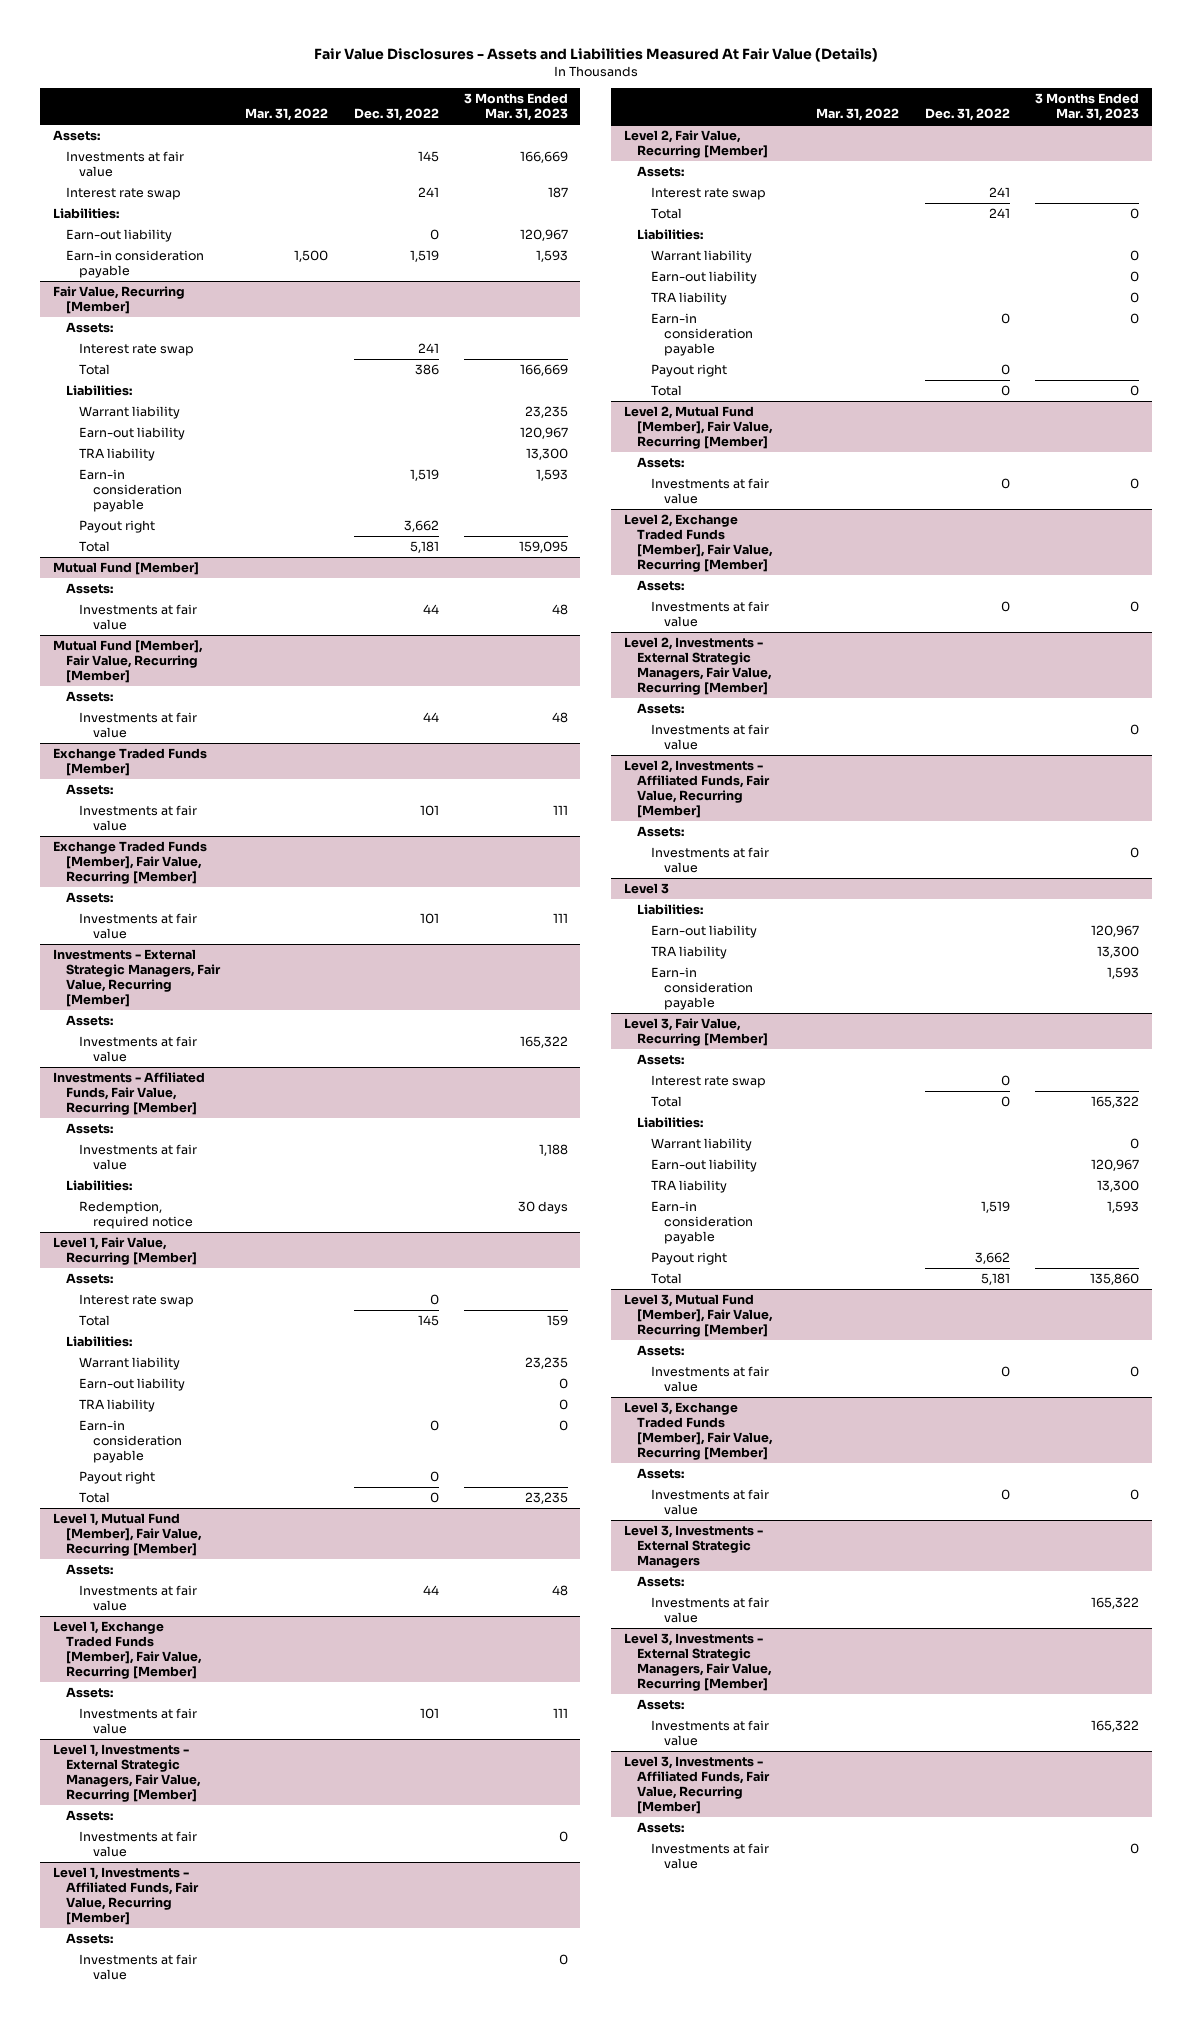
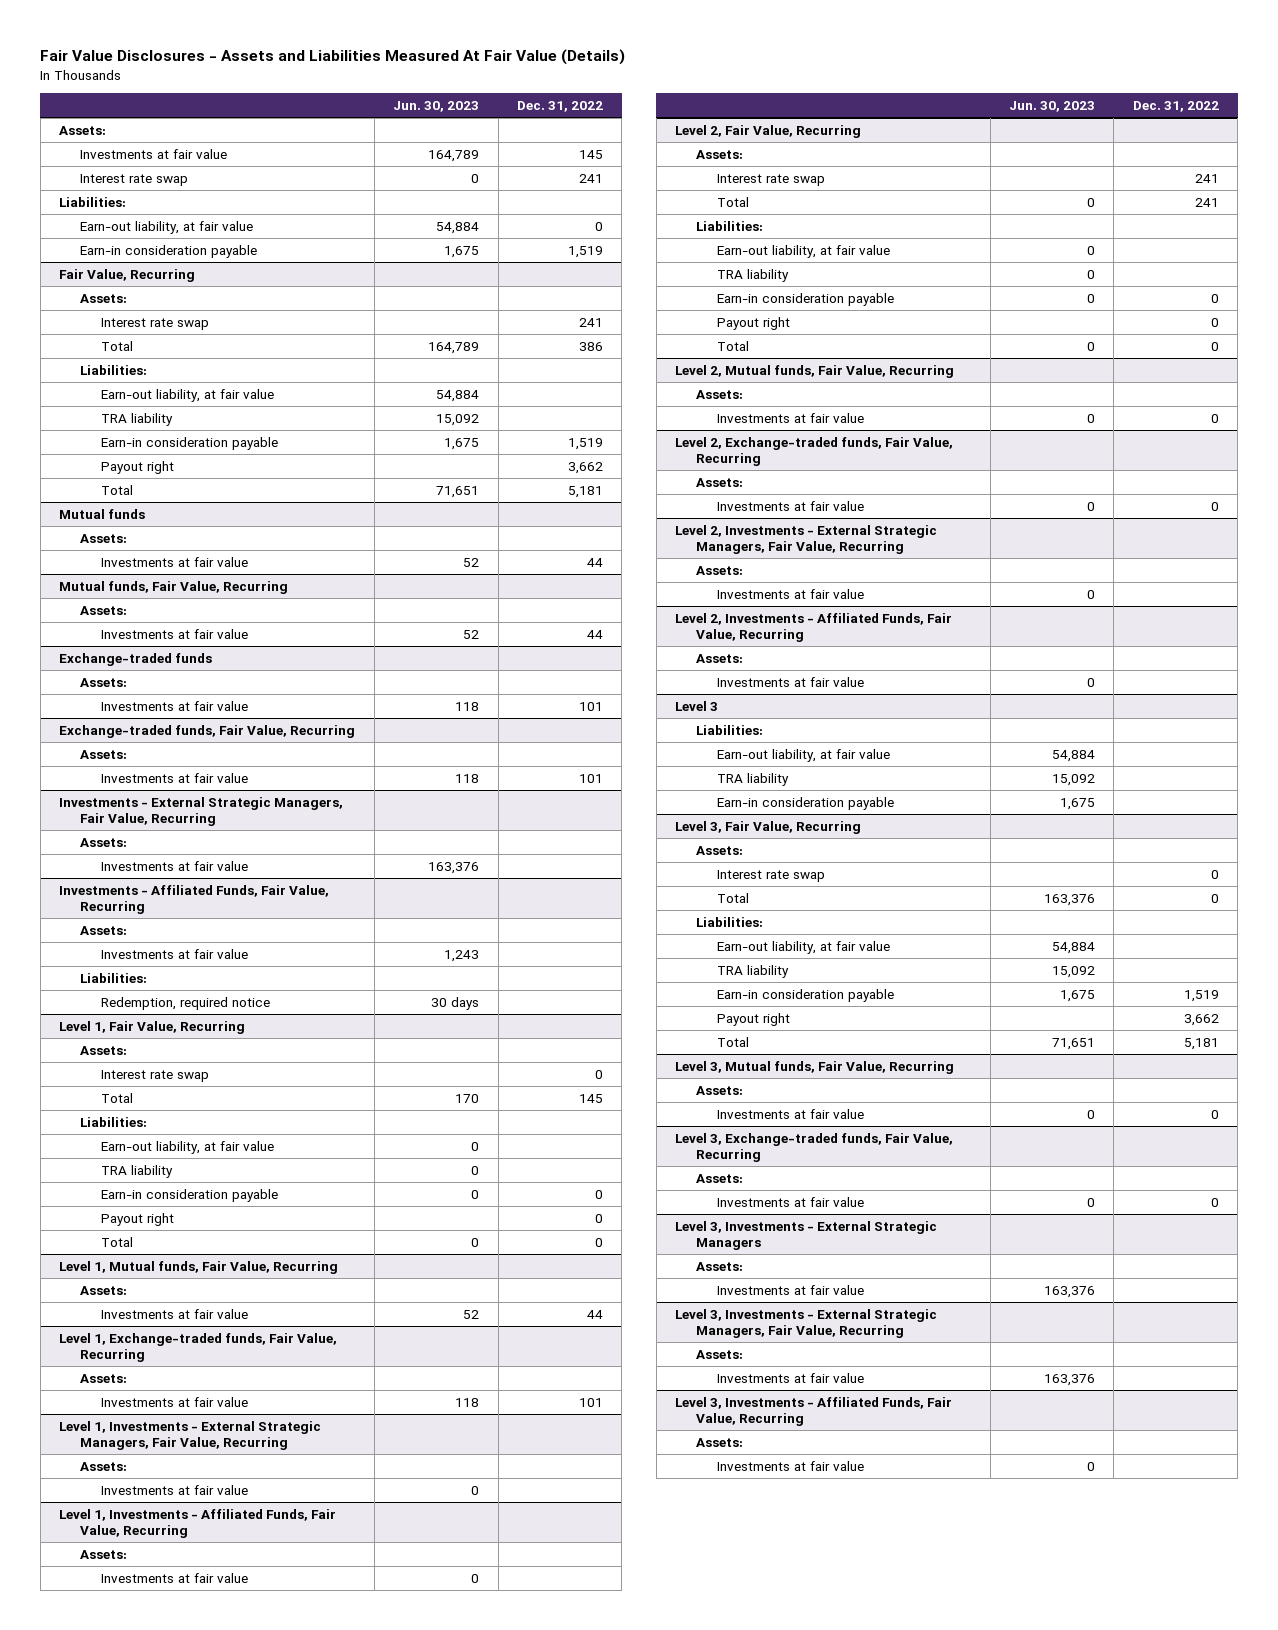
- | Mar. 31, 2022 | Dec. 31, 2022 | 3 Months Ended Mar. 31, 2023
+ | Jun. 30, 2023 | Dec. 31, 2022
- Earn-out liability | | 0 | 120,967
+ Earn-out liability, at fair value | 54,884 | 0
- Fair Value, Recurring [Member]
+ Fair Value, Recurring
- Warrant liability | | | 23,235
- Earn-out liability | | | 120,967
+ Earn-out liability, at fair value | 54,884 |
- Mutual Fund [Member]
+ Mutual funds
- Mutual Fund [Member], Fair Value, Recurring [Member]
+ Mutual funds, Fair Value, Recurring
- Exchange Traded Funds [Member]
+ Exchange-traded funds
- Exchange Traded Funds [Member], Fair Value, Recurring [Member]
+ Exchange-traded funds, Fair Value, Recurring
- Investments - External Strategic Managers, Fair Value, Recurring [Member]
+ Investments - External Strategic Managers, Fair Value, Recurring
- Investments - Affiliated Funds, Fair Value, Recurring [Member]
+ Investments - Affiliated Funds, Fair Value, Recurring
- Level 1, Fair Value, Recurring [Member]
+ Level 1, Fair Value, Recurring
- Warrant liability | | | 23,235
- Earn-out liability | | | 0
+ Earn-out liability, at fair value | 0 |
- Level 1, Mutual Fund [Member], Fair Value, Recurring [Member]
+ Level 1, Mutual funds, Fair Value, Recurring
- Level 1, Exchange Traded Funds [Member], Fair Value, Recurring [Member]
+ Level 1, Exchange-traded funds, Fair Value, Recurring
- Level 1, Investments - External Strategic Managers, Fair Value, Recurring [Member]
+ Level 1, Investments - External Strategic Managers, Fair Value, Recurring
- Level 1, Investments - Affiliated Funds, Fair Value, Recurring [Member]
+ Level 1, Investments - Affiliated Funds, Fair Value, Recurring
- Level 2, Fair Value, Recurring [Member]
+ Level 2, Fair Value, Recurring
- Warrant liability | | | 0
- Earn-out liability | | | 0
+ Earn-out liability, at fair value | 0 |
- Level 2, Mutual Fund [Member], Fair Value, Recurring [Member]
+ Level 2, Mutual funds, Fair Value, Recurring
- Level 2, Exchange Traded Funds [Member], Fair Value, Recurring [Member]
+ Level 2, Exchange-traded funds, Fair Value, Recurring
- Level 2, Investments - External Strategic Managers, Fair Value, Recurring [Member]
+ Level 2, Investments - External Strategic Managers, Fair Value, Recurring
- Level 2, Investments - Affiliated Funds, Fair Value, Recurring [Member]
+ Level 2, Investments - Affiliated Funds, Fair Value, Recurring
@ Level 3
- Earn-out liability | | | 120,967
+ Earn-out liability, at fair value | 54,884 |
- Level 3, Fair Value, Recurring [Member]
+ Level 3, Fair Value, Recurring
- Warrant liability | | | 0
- Earn-out liability | | | 120,967
+ Earn-out liability, at fair value | 54,884 |
- Level 3, Mutual Fund [Member], Fair Value, Recurring [Member]
+ Level 3, Mutual funds, Fair Value, Recurring
- Level 3, Exchange Traded Funds [Member], Fair Value, Recurring [Member]
+ Level 3, Exchange-traded funds, Fair Value, Recurring
- Level 3, Investments - External Strategic Managers, Fair Value, Recurring [Member]
+ Level 3, Investments - External Strategic Managers, Fair Value, Recurring
- Level 3, Investments - Affiliated Funds, Fair Value, Recurring [Member]
+ Level 3, Investments - Affiliated Funds, Fair Value, Recurring

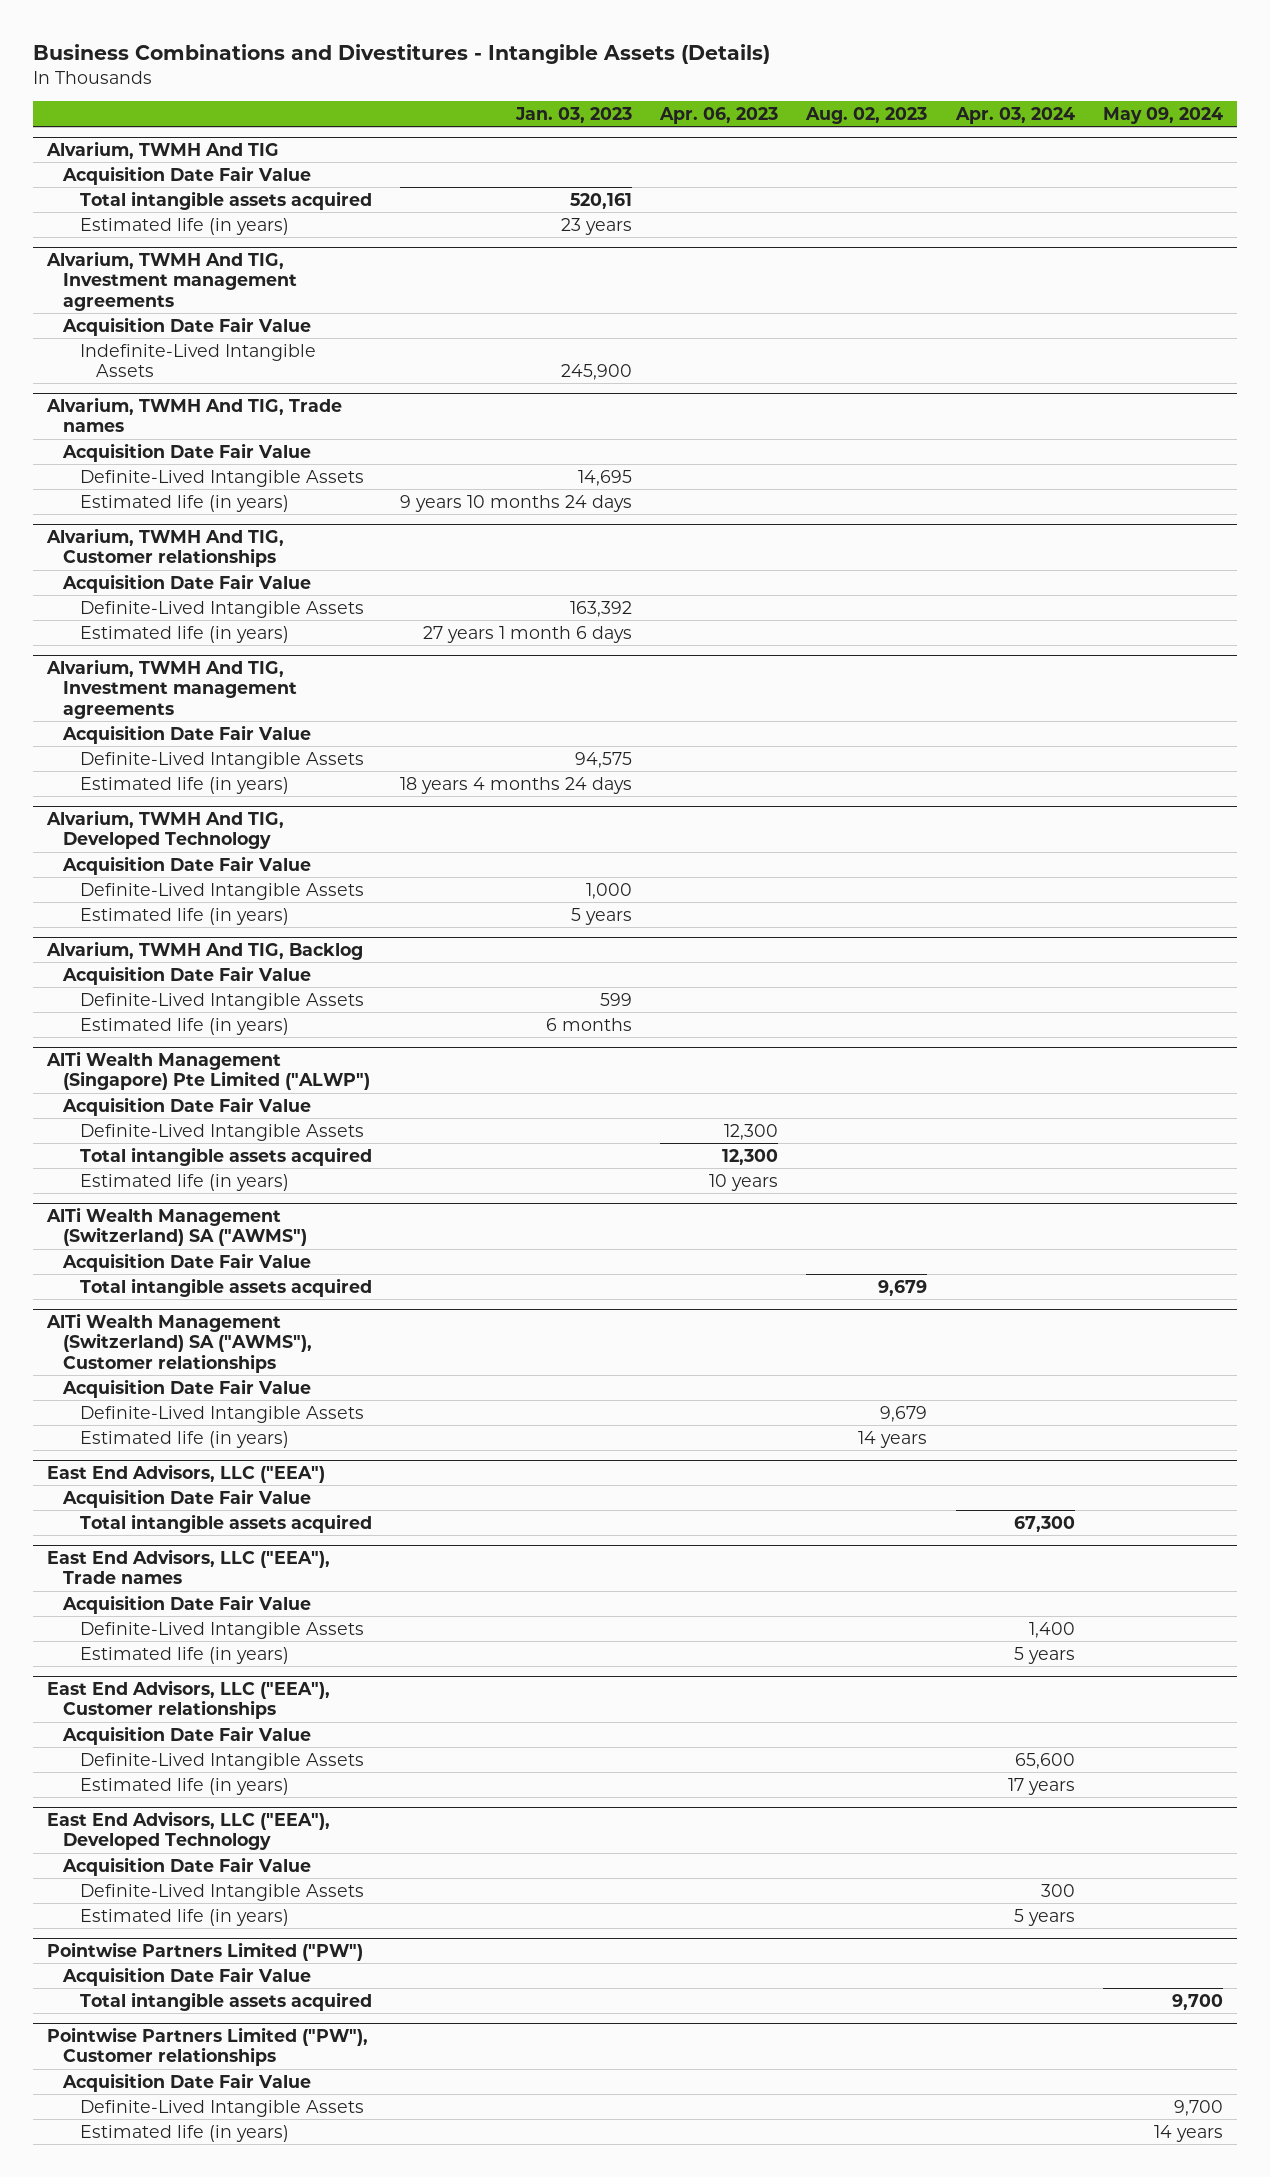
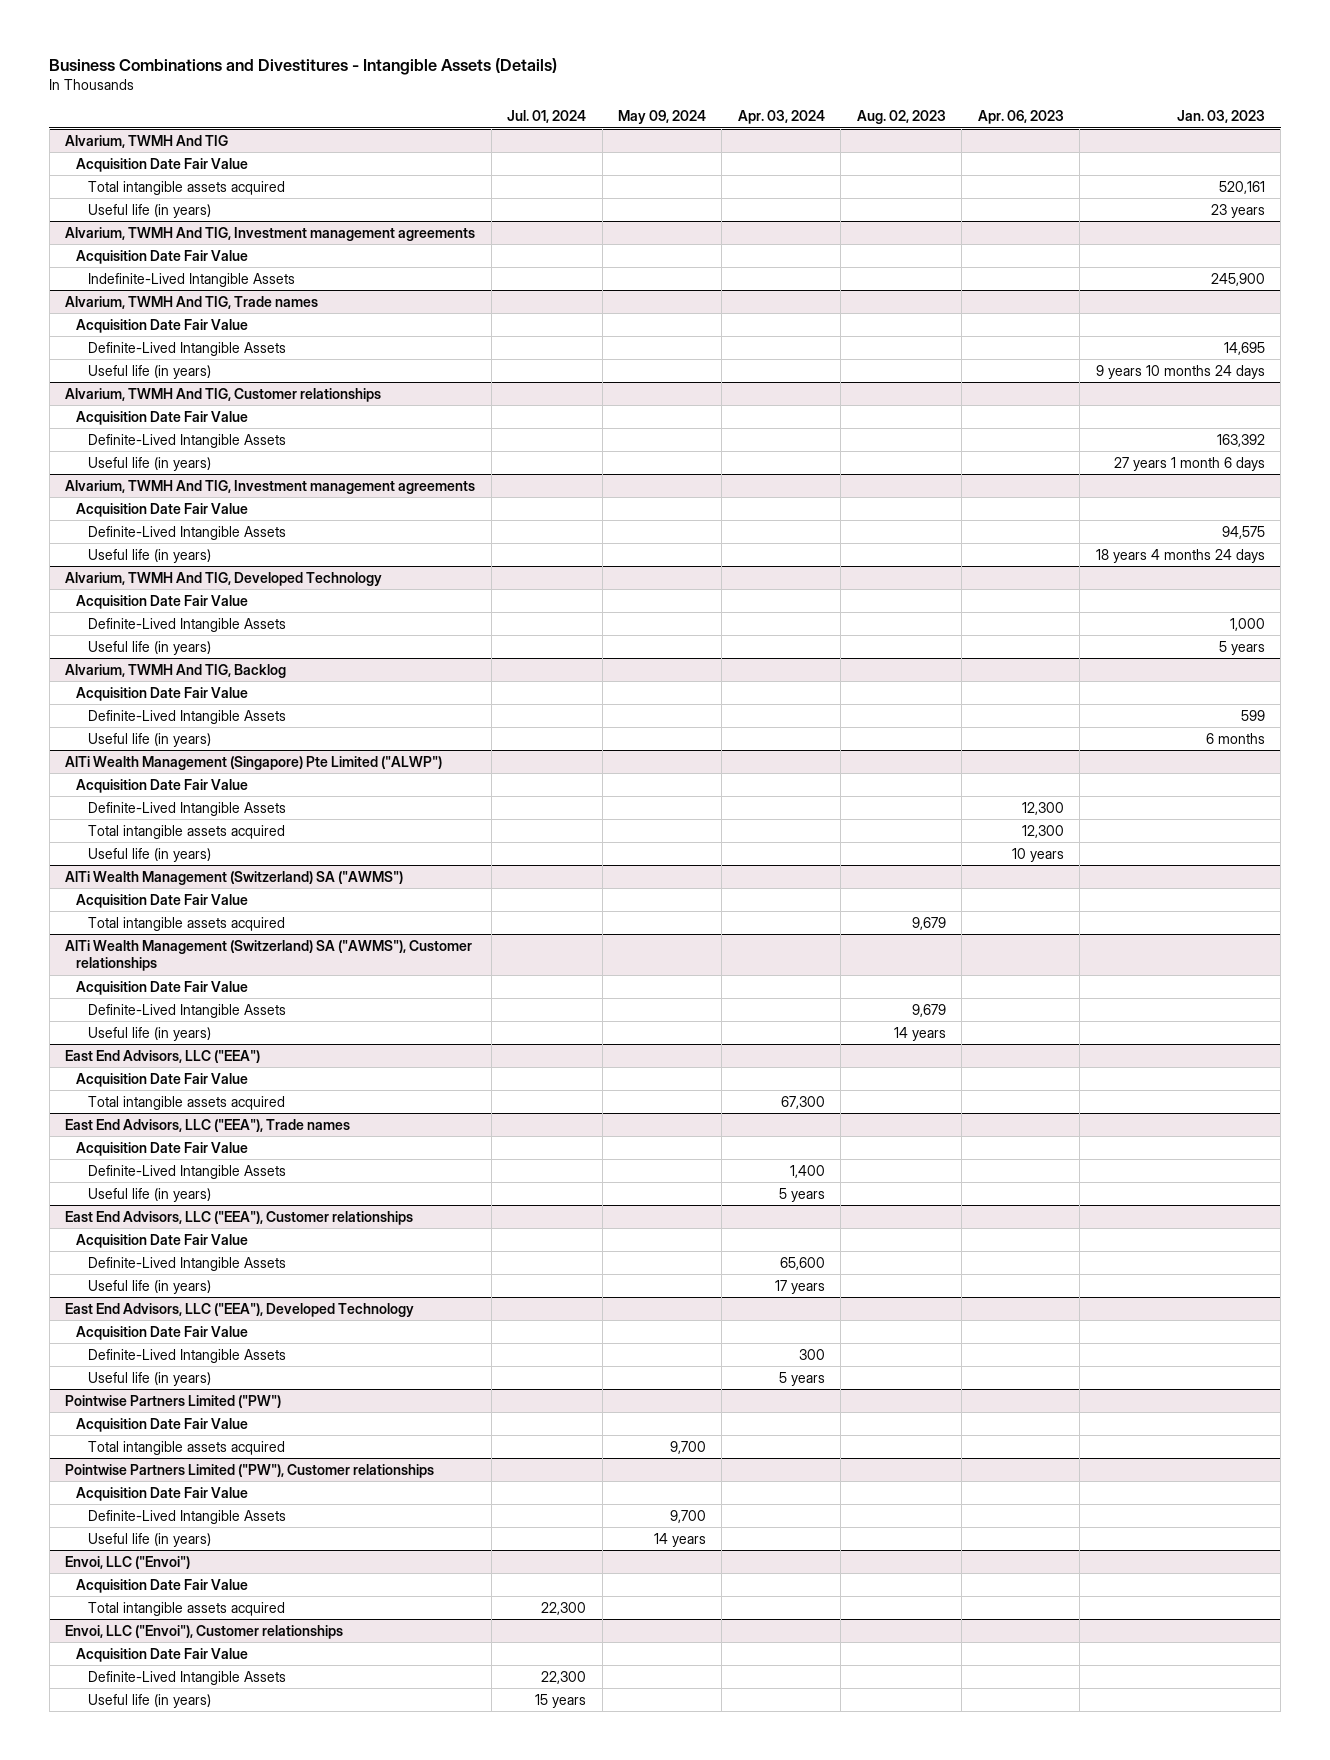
- | Jan. 03, 2023 | Apr. 06, 2023 | Aug. 02, 2023 | Apr. 03, 2024 | May 09, 2024
+ | Jul. 01, 2024 | May 09, 2024 | Apr. 03, 2024 | Aug. 02, 2023 | Apr. 06, 2023 | Jan. 03, 2023
@ Alvarium, TWMH And TIG
- Estimated life (in years) | 23 years | | | |
+ Useful life (in years) | | | | | | 23 years
@ Alvarium, TWMH And TIG, Trade names
- Estimated life (in years) | 9 years 10 months 24 days | | | |
+ Useful life (in years) | | | | | | 9 years 10 months 24 days
@ Alvarium, TWMH And TIG, Customer relationships
- Estimated life (in years) | 27 years 1 month 6 days | | | |
+ Useful life (in years) | | | | | | 27 years 1 month 6 days
@ Alvarium, TWMH And TIG, Investment management agreements
- Estimated life (in years) | 18 years 4 months 24 days | | | |
+ Useful life (in years) | | | | | | 18 years 4 months 24 days
@ Alvarium, TWMH And TIG, Developed Technology
- Estimated life (in years) | 5 years | | | |
+ Useful life (in years) | | | | | | 5 years
@ Alvarium, TWMH And TIG, Backlog
- Estimated life (in years) | 6 months | | | |
+ Useful life (in years) | | | | | | 6 months
@ AlTi Wealth Management (Singapore) Pte Limited ("ALWP")
- Estimated life (in years) | | 10 years | | |
+ Useful life (in years) | | | | | 10 years |
@ AlTi Wealth Management (Switzerland) SA ("AWMS"), Customer relationships
- Estimated life (in years) | | | 14 years | |
+ Useful life (in years) | | | | 14 years | |
@ East End Advisors, LLC ("EEA"), Trade names
- Estimated life (in years) | | | | 5 years |
+ Useful life (in years) | | | 5 years | | |
@ East End Advisors, LLC ("EEA"), Customer relationships
- Estimated life (in years) | | | | 17 years |
+ Useful life (in years) | | | 17 years | | |
@ East End Advisors, LLC ("EEA"), Developed Technology
- Estimated life (in years) | | | | 5 years |
+ Useful life (in years) | | | 5 years | | |
@ Pointwise Partners Limited ("PW"), Customer relationships
- Estimated life (in years) | | | | | 14 years
+ Useful life (in years) | | 14 years | | | |
+ Envoi, LLC ("Envoi")
+ Acquisition Date Fair Value
+ Total intangible assets acquired | 22,300 | | | | |
+ Envoi, LLC ("Envoi"), Customer relationships
+ Acquisition Date Fair Value
+ Definite-Lived Intangible Assets | 22,300 | | | | |
+ Useful life (in years) | 15 years | | | | |

